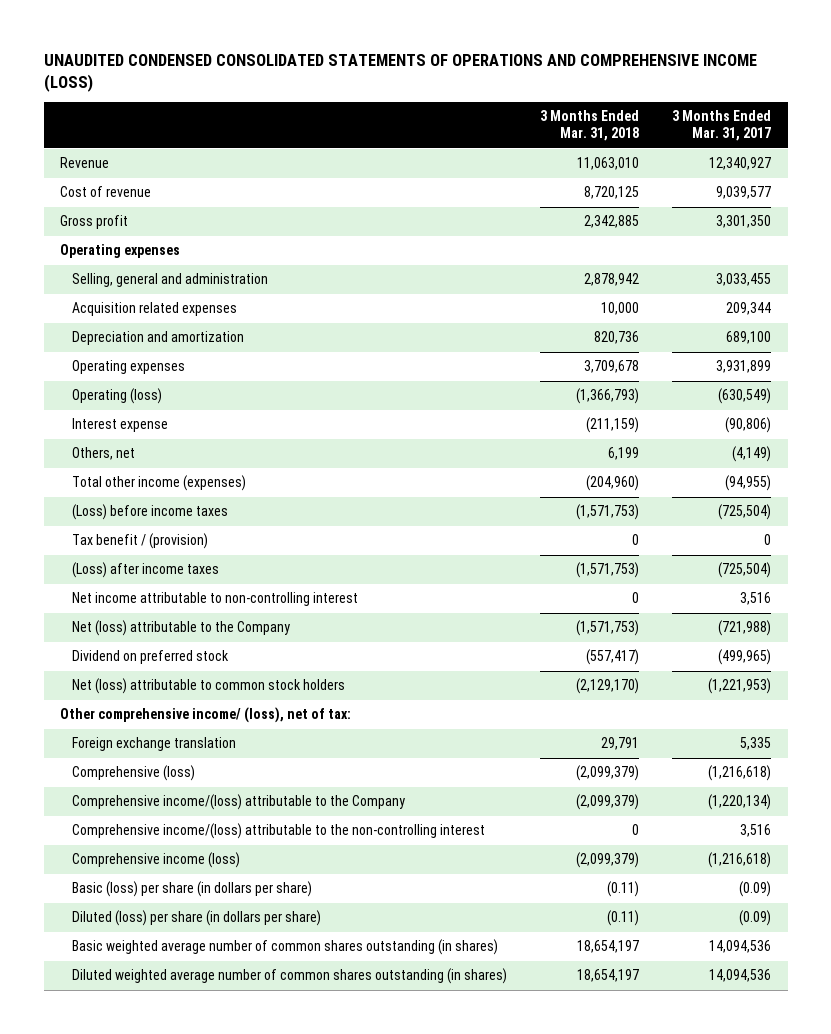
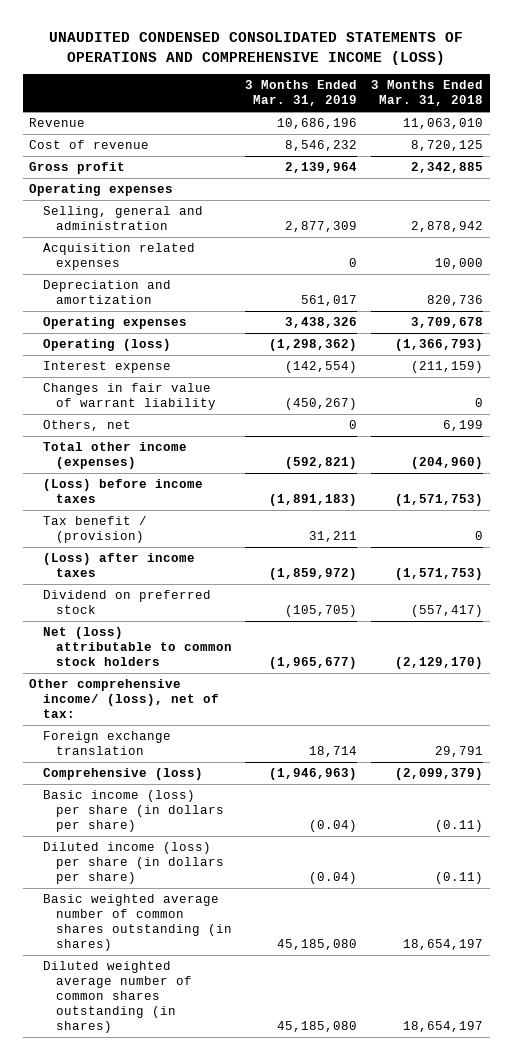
- | 3 Months Ended Mar. 31, 2018 | 3 Months Ended Mar. 31, 2017
+ | 3 Months Ended Mar. 31, 2019 | 3 Months Ended Mar. 31, 2018
+ Changes in fair value of warrant liability | (450,267) | 0
- Net income attributable to non-controlling interest | 0 | 3,516
- Net (loss) attributable to the Company | (1,571,753) | (721,988)
- Comprehensive income/(loss) attributable to the Company | (2,099,379) | (1,220,134)
- Comprehensive income/(loss) attributable to the non-controlling interest | 0 | 3,516
- Comprehensive income (loss) | (2,099,379) | (1,216,618)
- Basic (loss) per share (in dollars per share) | (0.11) | (0.09)
- Diluted (loss) per share (in dollars per share) | (0.11) | (0.09)
+ Basic income (loss) per share (in dollars per share) | (0.04) | (0.11)
+ Diluted income (loss) per share (in dollars per share) | (0.04) | (0.11)

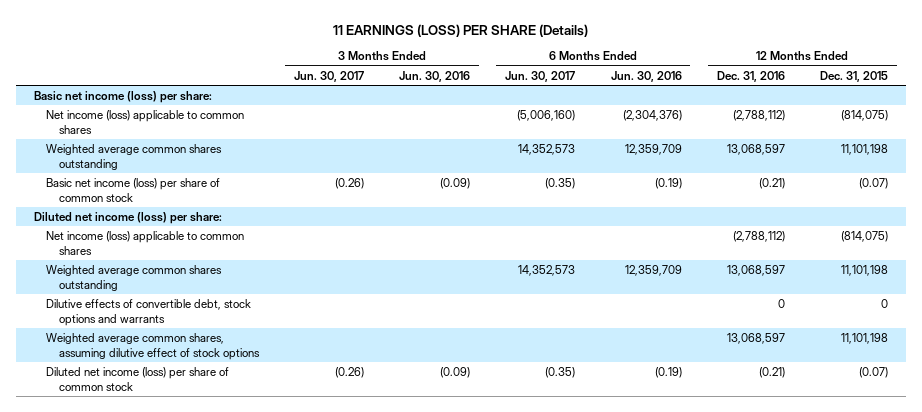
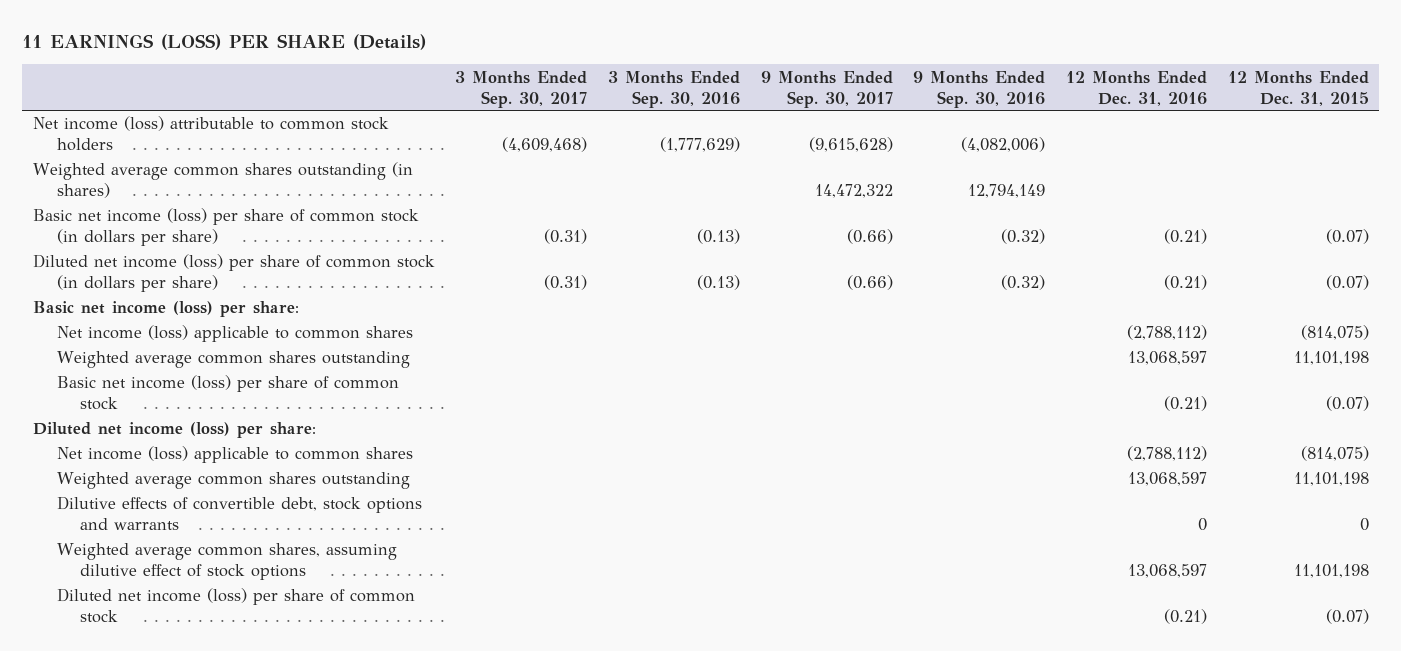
- | 3 Months Ended Jun. 30, 2017 | 3 Months Ended Jun. 30, 2016 | 6 Months Ended Jun. 30, 2017 | 6 Months Ended Jun. 30, 2016 | 12 Months Ended Dec. 31, 2016 | 12 Months Ended Dec. 31, 2015
+ | 3 Months Ended Sep. 30, 2017 | 3 Months Ended Sep. 30, 2016 | 9 Months Ended Sep. 30, 2017 | 9 Months Ended Sep. 30, 2016 | 12 Months Ended Dec. 31, 2016 | 12 Months Ended Dec. 31, 2015
+ Net income (loss) attributable to common stock holders | (4,609,468) | (1,777,629) | (9,615,628) | (4,082,006) | |
+ Weighted average common shares outstanding (in shares) | | | 14,472,322 | 12,794,149 | |
+ Basic net income (loss) per share of common stock (in dollars per share) | (0.31) | (0.13) | (0.66) | (0.32) | (0.21) | (0.07)
+ Diluted net income (loss) per share of common stock (in dollars per share) | (0.31) | (0.13) | (0.66) | (0.32) | (0.21) | (0.07)

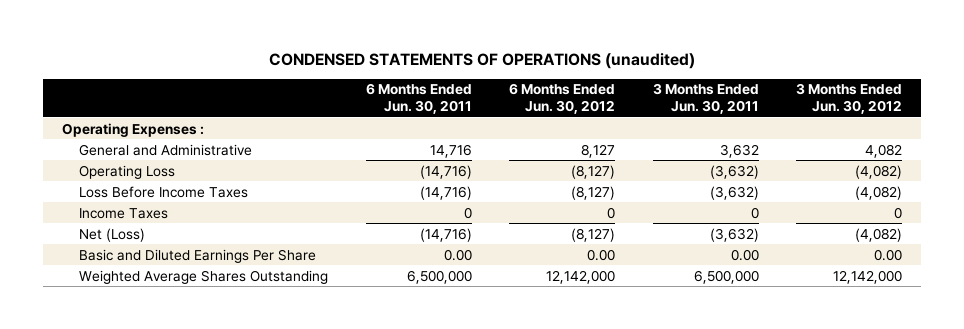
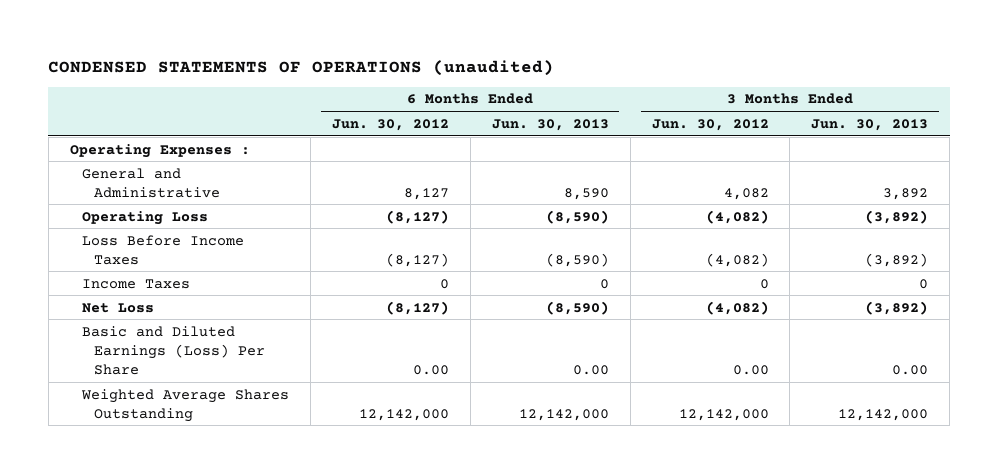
- | 6 Months Ended Jun. 30, 2011 | 6 Months Ended Jun. 30, 2012 | 3 Months Ended Jun. 30, 2011 | 3 Months Ended Jun. 30, 2012
+ | 6 Months Ended Jun. 30, 2012 | 6 Months Ended Jun. 30, 2013 | 3 Months Ended Jun. 30, 2012 | 3 Months Ended Jun. 30, 2013
- Net (Loss) | (14,716) | (8,127) | (3,632) | (4,082)
- Basic and Diluted Earnings Per Share | 0.00 | 0.00 | 0.00 | 0.00
+ Net Loss | (8,127) | (8,590) | (4,082) | (3,892)
+ Basic and Diluted Earnings (Loss) Per Share | 0.00 | 0.00 | 0.00 | 0.00

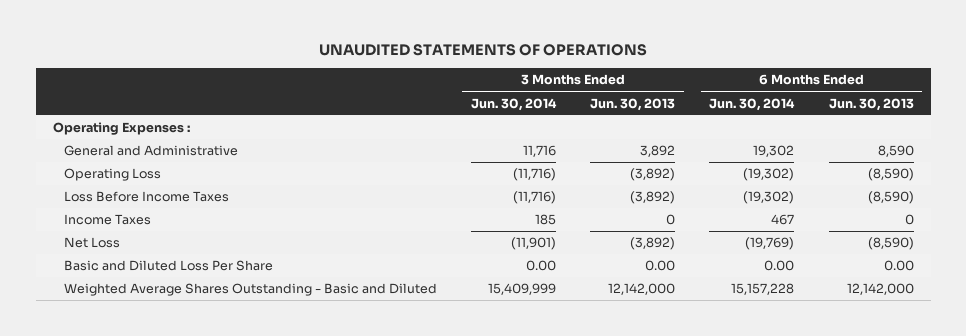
- CONDENSED STATEMENTS OF OPERATIONS (unaudited)
+ UNAUDITED STATEMENTS OF OPERATIONS
- | 6 Months Ended Jun. 30, 2012 | 6 Months Ended Jun. 30, 2013 | 3 Months Ended Jun. 30, 2012 | 3 Months Ended Jun. 30, 2013
+ | 3 Months Ended Jun. 30, 2014 | 3 Months Ended Jun. 30, 2013 | 6 Months Ended Jun. 30, 2014 | 6 Months Ended Jun. 30, 2013
- Basic and Diluted Earnings (Loss) Per Share | 0.00 | 0.00 | 0.00 | 0.00
- Weighted Average Shares Outstanding | 12,142,000 | 12,142,000 | 12,142,000 | 12,142,000
+ Basic and Diluted Loss Per Share | 0.00 | 0.00 | 0.00 | 0.00
+ Weighted Average Shares Outstanding - Basic and Diluted | 15,409,999 | 12,142,000 | 15,157,228 | 12,142,000

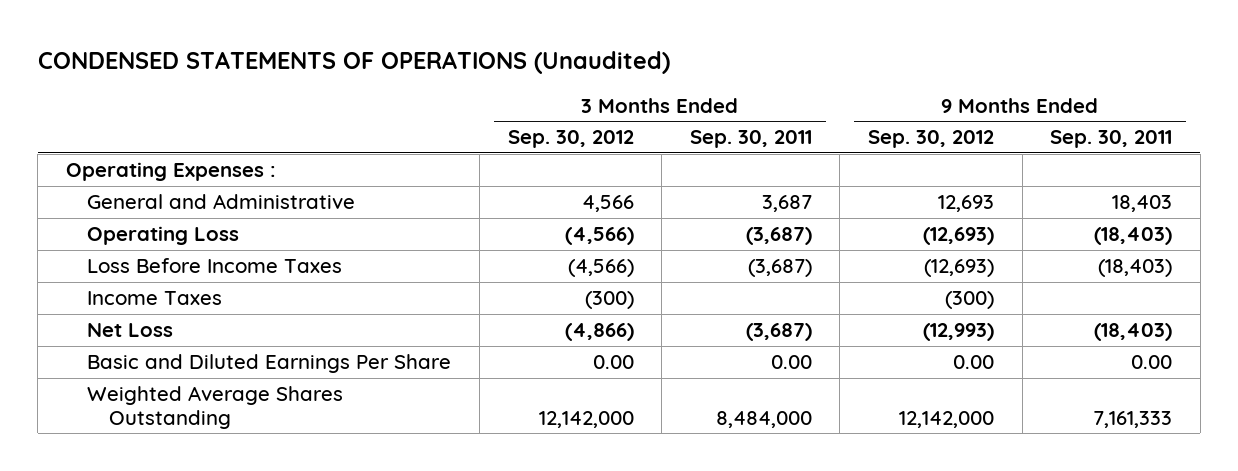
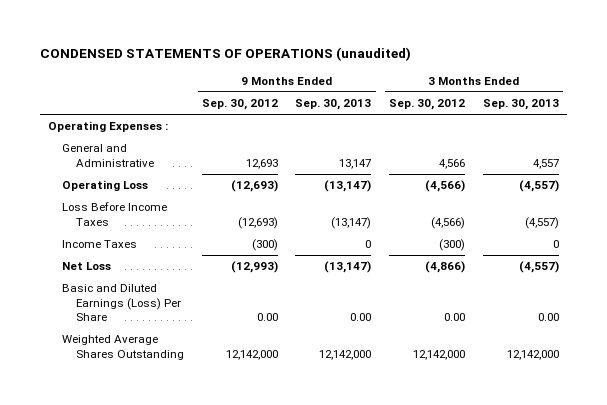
- CONDENSED STATEMENTS OF OPERATIONS (Unaudited)
+ CONDENSED STATEMENTS OF OPERATIONS (unaudited)
- | 3 Months Ended Sep. 30, 2012 | 3 Months Ended Sep. 30, 2011 | 9 Months Ended Sep. 30, 2012 | 9 Months Ended Sep. 30, 2011
+ | 9 Months Ended Sep. 30, 2012 | 9 Months Ended Sep. 30, 2013 | 3 Months Ended Sep. 30, 2012 | 3 Months Ended Sep. 30, 2013
- Basic and Diluted Earnings Per Share | 0.00 | 0.00 | 0.00 | 0.00
+ Basic and Diluted Earnings (Loss) Per Share | 0.00 | 0.00 | 0.00 | 0.00

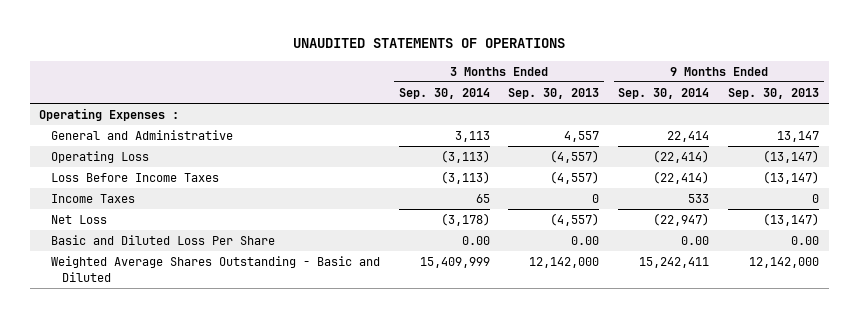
- CONDENSED STATEMENTS OF OPERATIONS (unaudited)
+ UNAUDITED STATEMENTS OF OPERATIONS
- | 9 Months Ended Sep. 30, 2012 | 9 Months Ended Sep. 30, 2013 | 3 Months Ended Sep. 30, 2012 | 3 Months Ended Sep. 30, 2013
+ | 3 Months Ended Sep. 30, 2014 | 3 Months Ended Sep. 30, 2013 | 9 Months Ended Sep. 30, 2014 | 9 Months Ended Sep. 30, 2013
- Basic and Diluted Earnings (Loss) Per Share | 0.00 | 0.00 | 0.00 | 0.00
- Weighted Average Shares Outstanding | 12,142,000 | 12,142,000 | 12,142,000 | 12,142,000
+ Basic and Diluted Loss Per Share | 0.00 | 0.00 | 0.00 | 0.00
+ Weighted Average Shares Outstanding - Basic and Diluted | 15,409,999 | 12,142,000 | 15,242,411 | 12,142,000

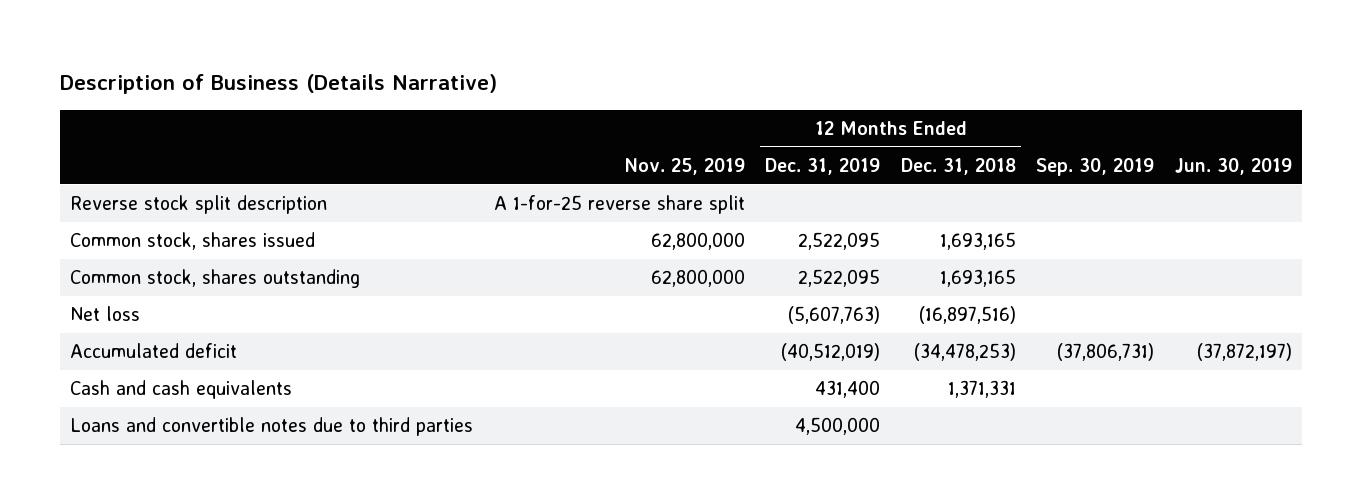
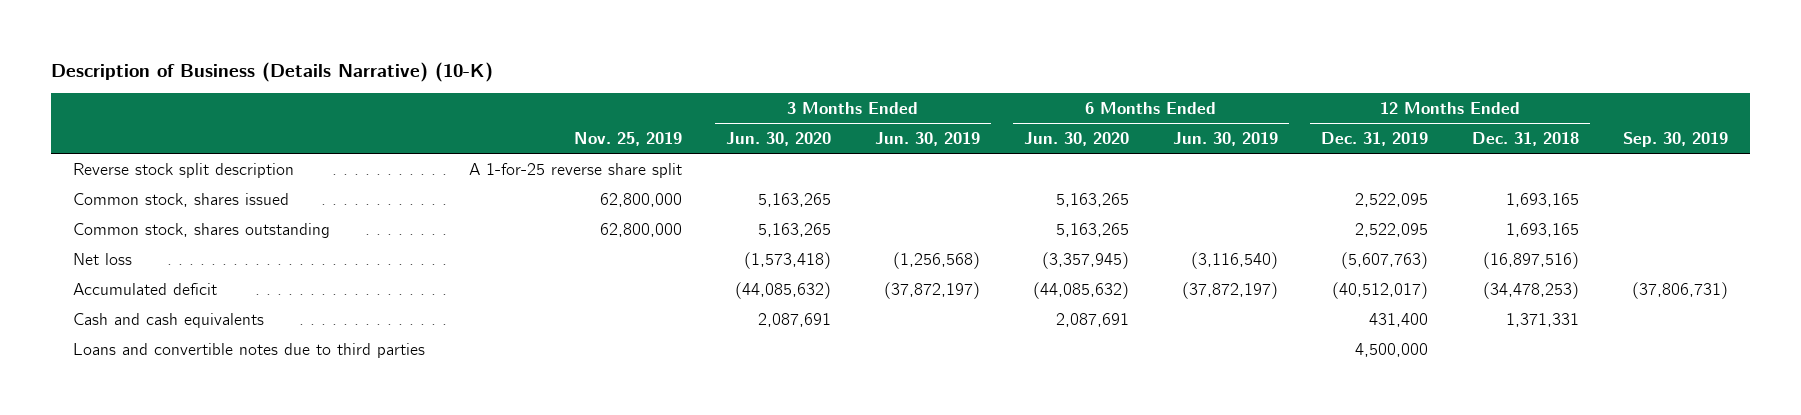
- Description of Business (Details Narrative)
+ Description of Business (Details Narrative) (10-K)
- | Nov. 25, 2019 | 12 Months Ended Dec. 31, 2019 | 12 Months Ended Dec. 31, 2018 | Sep. 30, 2019 | Jun. 30, 2019
+ | Nov. 25, 2019 | 3 Months Ended Jun. 30, 2020 | 3 Months Ended Jun. 30, 2019 | 6 Months Ended Jun. 30, 2020 | 6 Months Ended Jun. 30, 2019 | 12 Months Ended Dec. 31, 2019 | 12 Months Ended Dec. 31, 2018 | Sep. 30, 2019
- Accumulated deficit | | (40,512,019) | (34,478,253) | (37,806,731) | (37,872,197)
+ Accumulated deficit | | (44,085,632) | (37,872,197) | (44,085,632) | (37,872,197) | (40,512,017) | (34,478,253) | (37,806,731)

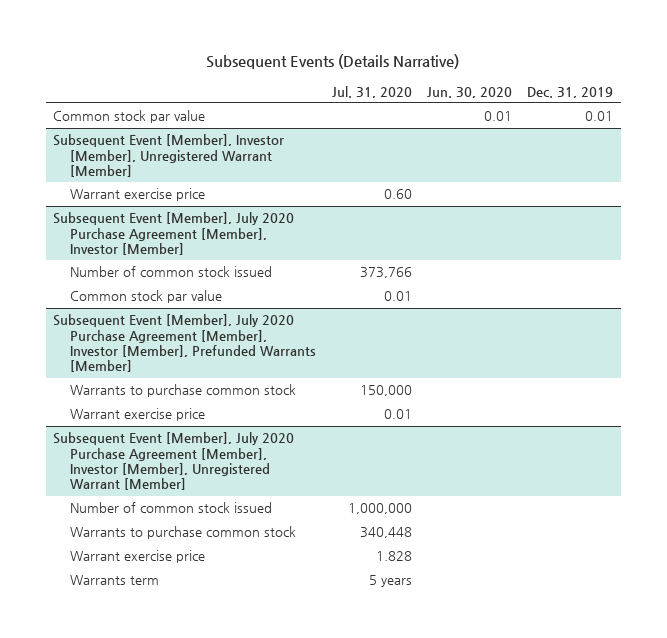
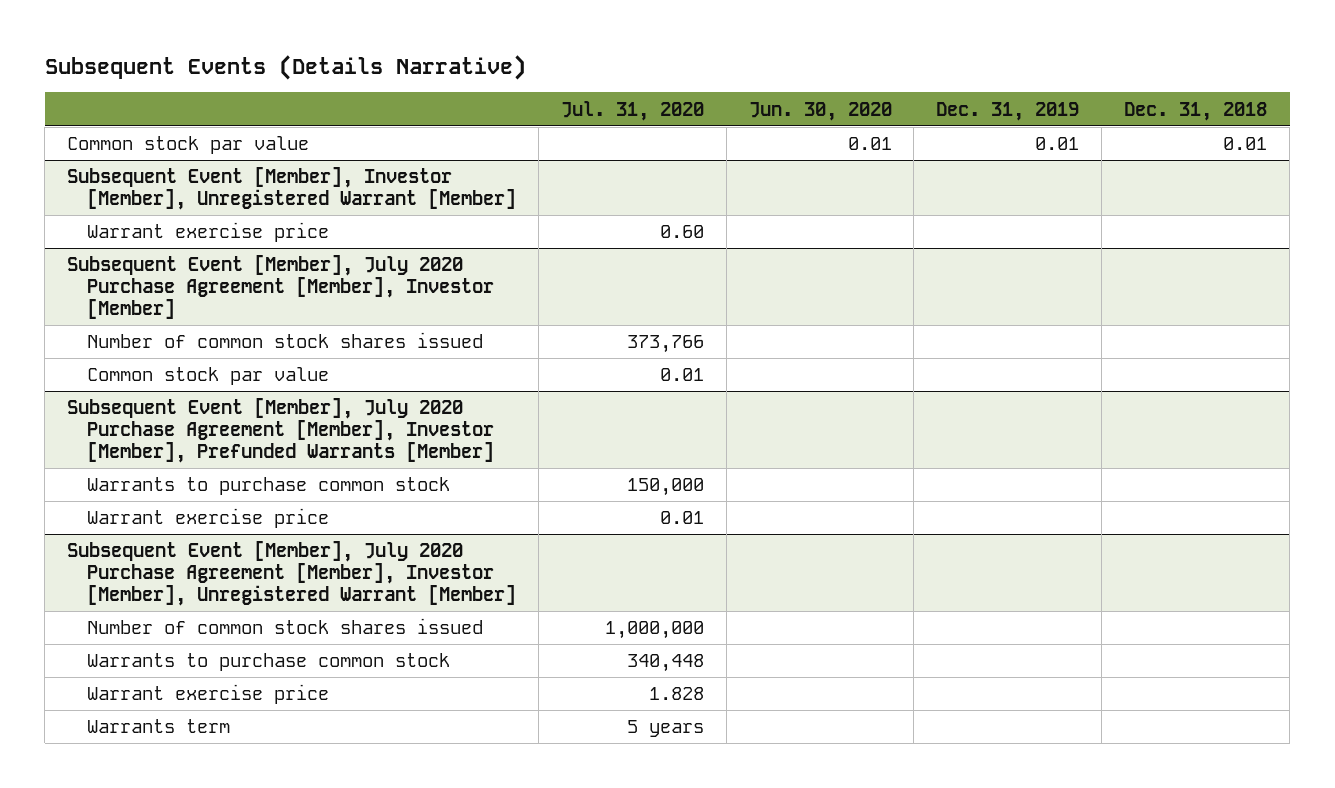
- | Jul. 31, 2020 | Jun. 30, 2020 | Dec. 31, 2019
+ | Jul. 31, 2020 | Jun. 30, 2020 | Dec. 31, 2019 | Dec. 31, 2018
@ Subsequent Event [Member], July 2020 Purchase Agreement [Member], Investor [Member]
- Number of common stock issued | 373,766 | |
+ Number of common stock shares issued | 373,766 | | |
@ Subsequent Event [Member], July 2020 Purchase Agreement [Member], Investor [Member], Unregistered Warrant [Member]
- Number of common stock issued | 1,000,000 | |
+ Number of common stock shares issued | 1,000,000 | | |

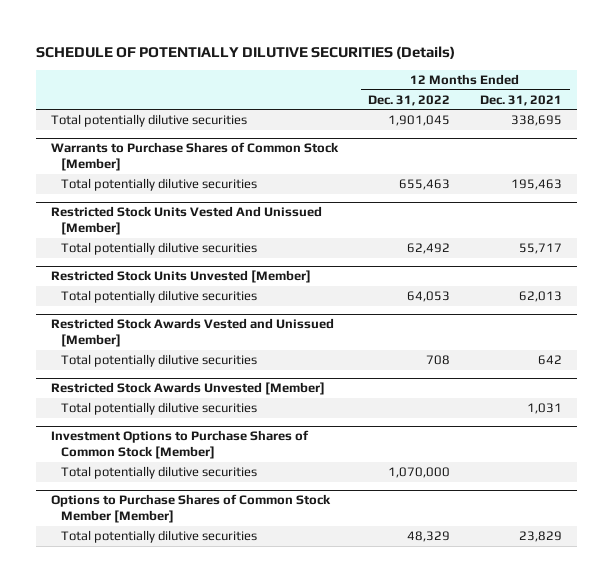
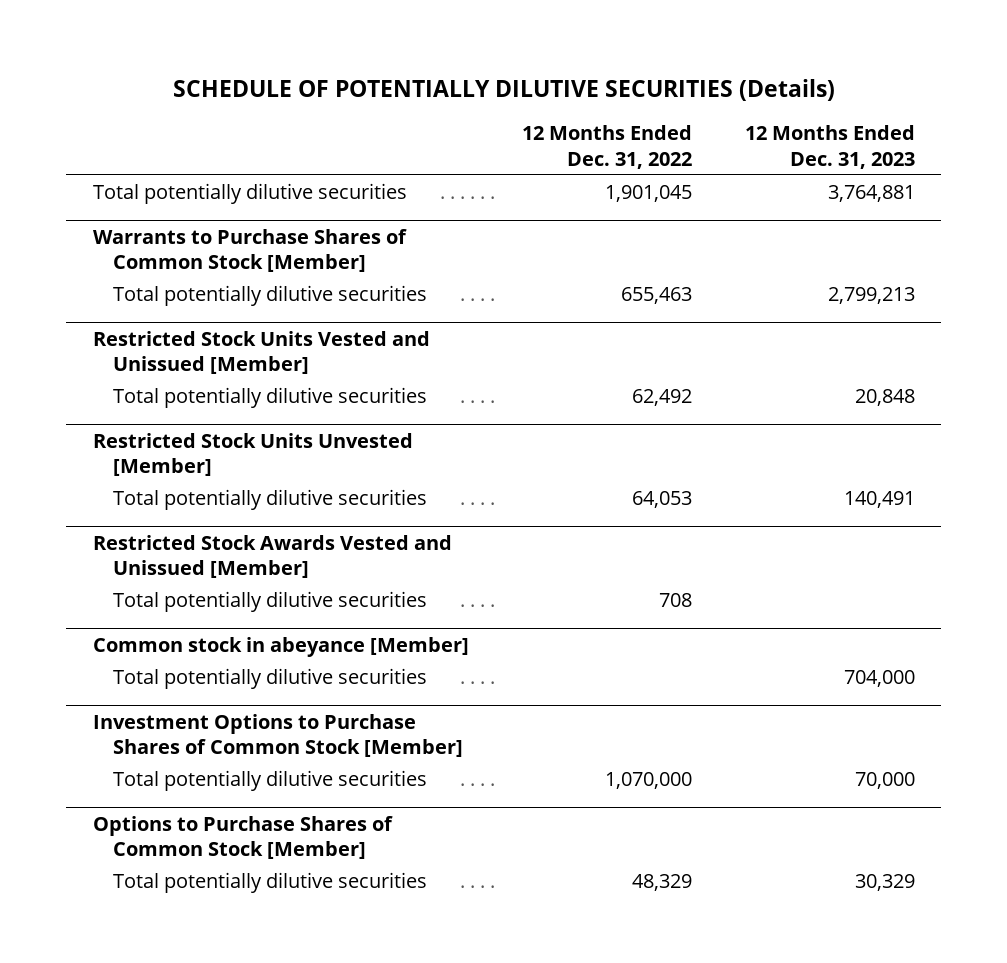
- | 12 Months Ended Dec. 31, 2022 | 12 Months Ended Dec. 31, 2021
+ | 12 Months Ended Dec. 31, 2022 | 12 Months Ended Dec. 31, 2023
- Restricted Stock Units Vested And Unissued [Member]
+ Restricted Stock Units Vested and Unissued [Member]
- Restricted Stock Awards Unvested [Member]
+ Common stock in abeyance [Member]
- Options to Purchase Shares of Common Stock Member [Member]
+ Options to Purchase Shares of Common Stock [Member]

